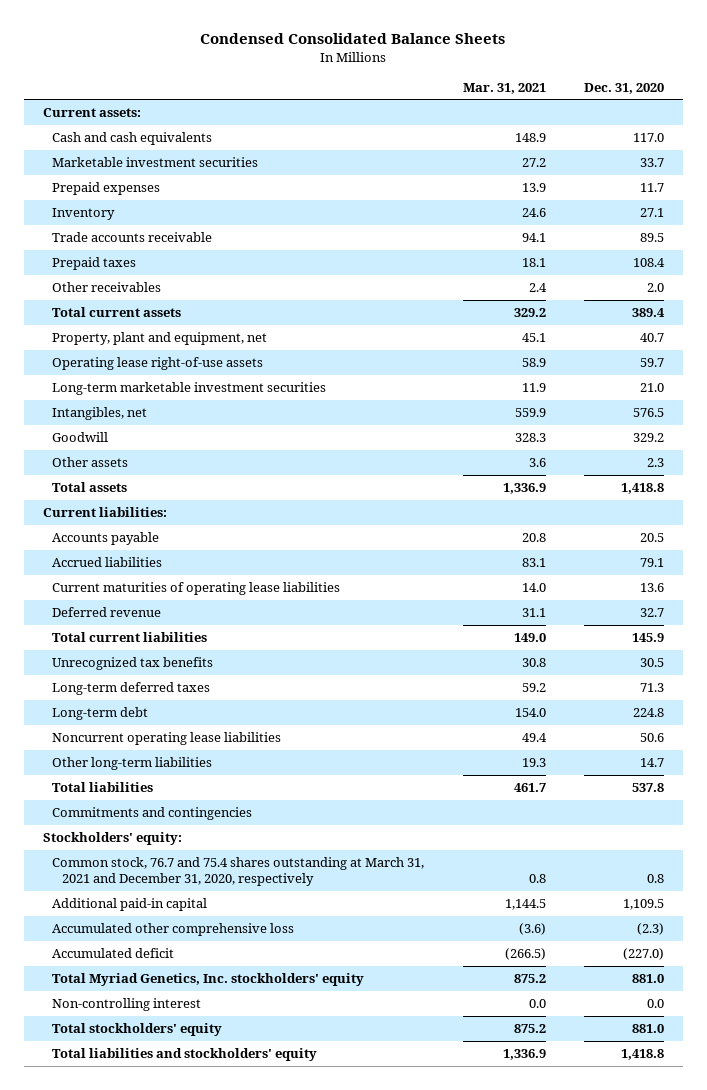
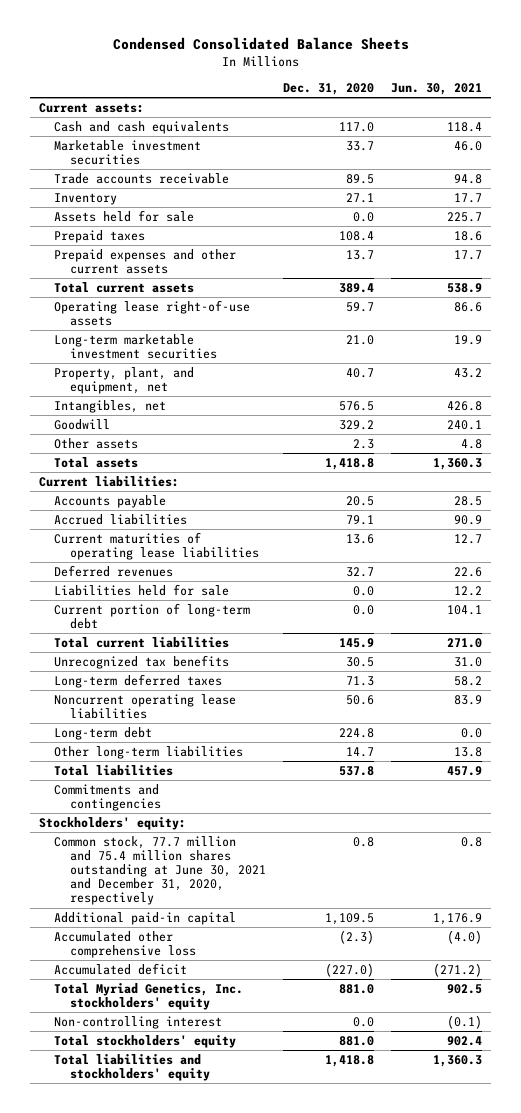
- | Mar. 31, 2021 | Dec. 31, 2020
+ | Dec. 31, 2020 | Jun. 30, 2021
- Prepaid expenses | 13.9 | 11.7
moved down: Inventory | 27.1 | 17.7
+ Assets held for sale | 0.0 | 225.7
- Other receivables | 2.4 | 2.0
+ Prepaid expenses and other current assets | 13.7 | 17.7
- Property, plant and equipment, net | 45.1 | 40.7
+ Property, plant, and equipment, net | 40.7 | 43.2
- Deferred revenue | 31.1 | 32.7
+ Deferred revenues | 32.7 | 22.6
+ Liabilities held for sale | 0.0 | 12.2
+ Current portion of long-term debt | 0.0 | 104.1
moved down: Long-term debt | 224.8 | 0.0
- Common stock, 76.7 and 75.4 shares outstanding at March 31, 2021 and December 31, 2020, respectively | 0.8 | 0.8
+ Common stock, 77.7 million and 75.4 million shares outstanding at June 30, 2021 and December 31, 2020, respectively | 0.8 | 0.8

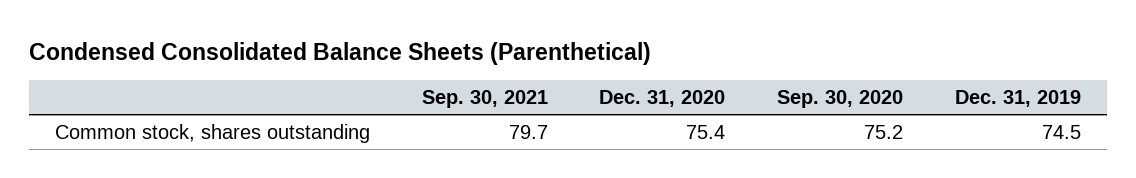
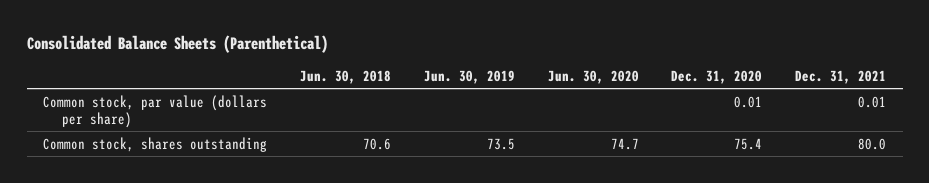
- Condensed Consolidated Balance Sheets (Parenthetical)
+ Consolidated Balance Sheets (Parenthetical)
- | Sep. 30, 2021 | Dec. 31, 2020 | Sep. 30, 2020 | Dec. 31, 2019
+ | Jun. 30, 2018 | Jun. 30, 2019 | Jun. 30, 2020 | Dec. 31, 2020 | Dec. 31, 2021
+ Common stock, par value (dollars per share) | | | | 0.01 | 0.01

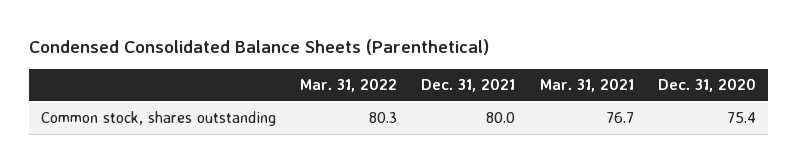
- Consolidated Balance Sheets (Parenthetical)
+ Condensed Consolidated Balance Sheets (Parenthetical)
- | Jun. 30, 2018 | Jun. 30, 2019 | Jun. 30, 2020 | Dec. 31, 2020 | Dec. 31, 2021
+ | Mar. 31, 2022 | Dec. 31, 2021 | Mar. 31, 2021 | Dec. 31, 2020
- Common stock, par value (dollars per share) | | | | 0.01 | 0.01

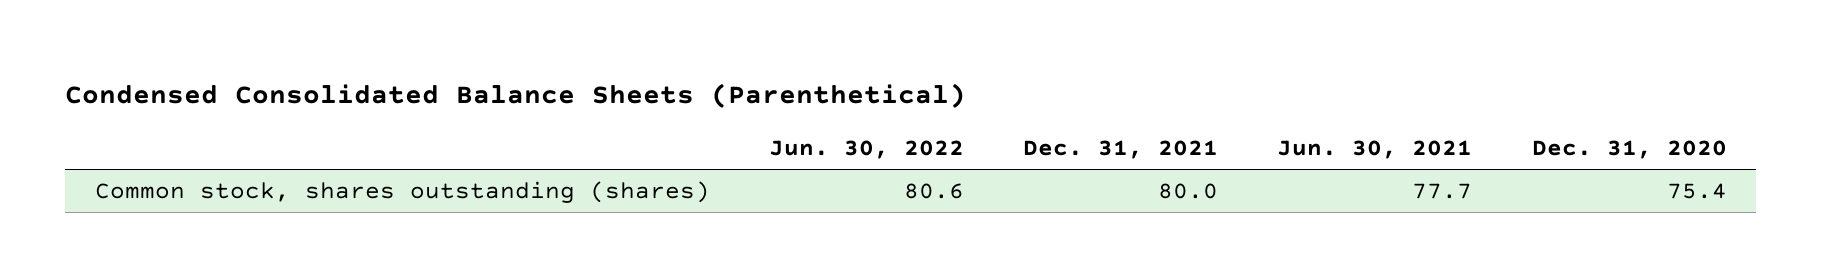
- | Mar. 31, 2022 | Dec. 31, 2021 | Mar. 31, 2021 | Dec. 31, 2020
+ | Jun. 30, 2022 | Dec. 31, 2021 | Jun. 30, 2021 | Dec. 31, 2020
- Common stock, shares outstanding | 80.3 | 80.0 | 76.7 | 75.4
+ Common stock, shares outstanding (shares) | 80.6 | 80.0 | 77.7 | 75.4

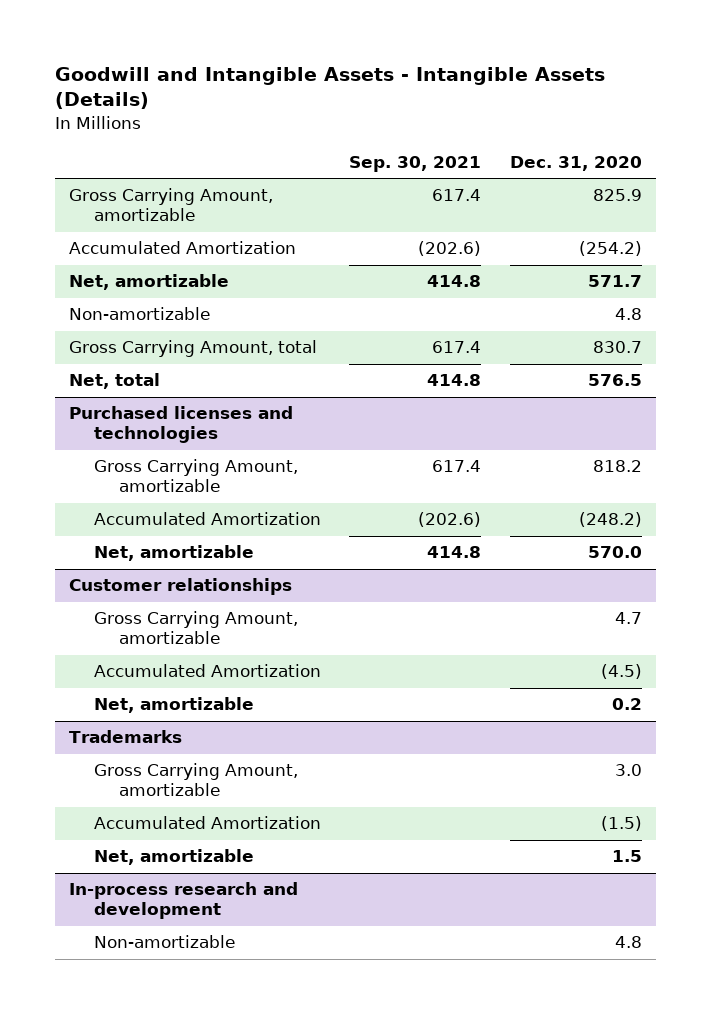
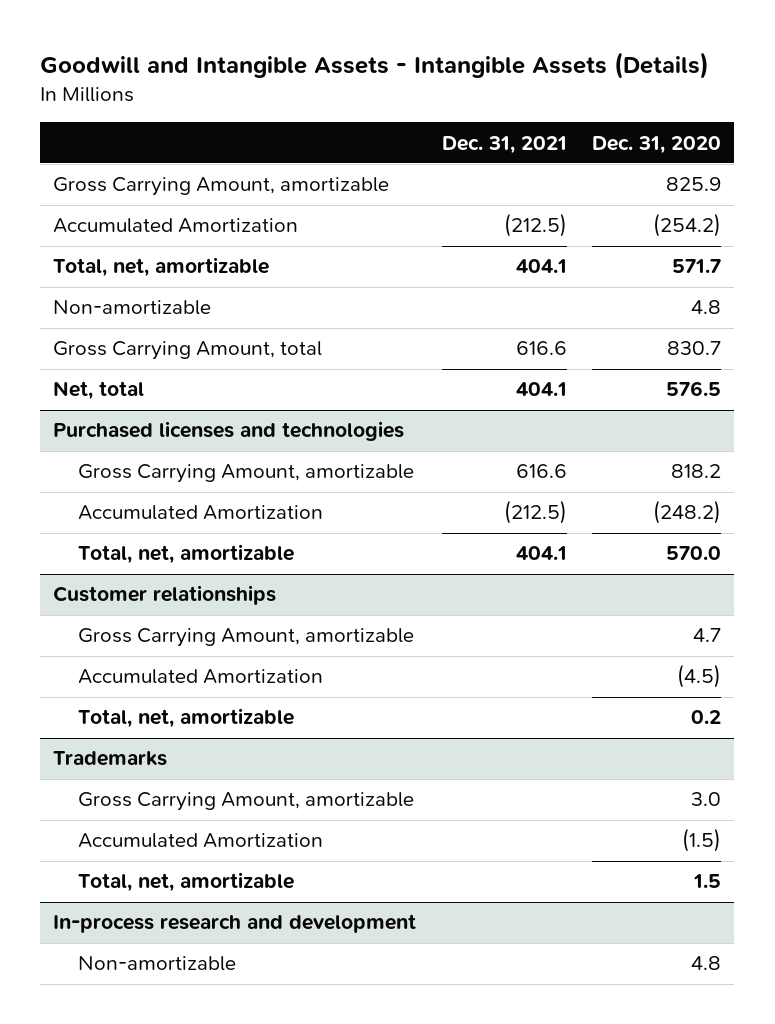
- | Sep. 30, 2021 | Dec. 31, 2020
+ | Dec. 31, 2021 | Dec. 31, 2020
- Net, amortizable | 414.8 | 571.7
+ Total, net, amortizable | 404.1 | 571.7
@ Purchased licenses and technologies
- Net, amortizable | 414.8 | 570.0
+ Total, net, amortizable | 404.1 | 570.0
@ Customer relationships
- Net, amortizable | | 0.2
+ Total, net, amortizable | | 0.2
@ Trademarks
- Net, amortizable | | 1.5
+ Total, net, amortizable | | 1.5

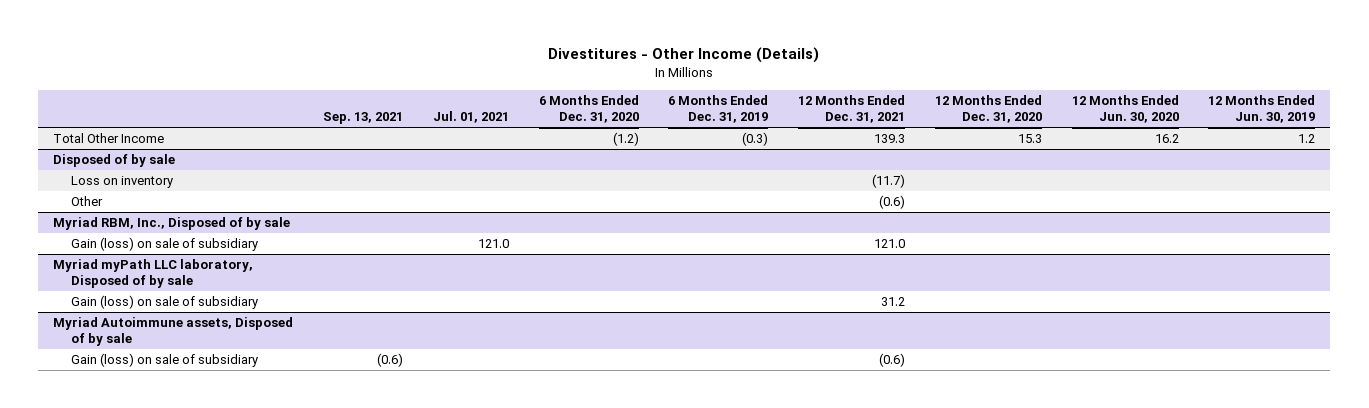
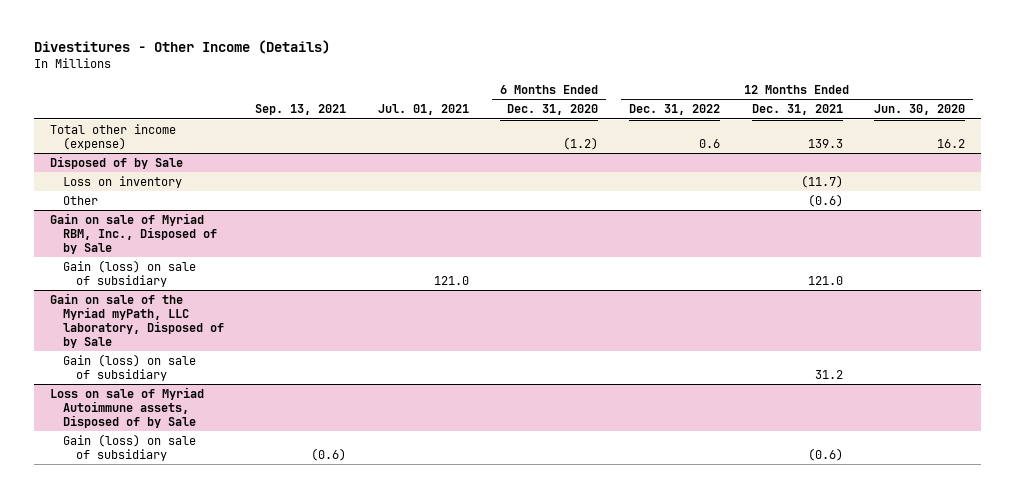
- | Sep. 13, 2021 | Jul. 01, 2021 | 6 Months Ended Dec. 31, 2020 | 6 Months Ended Dec. 31, 2019 | 12 Months Ended Dec. 31, 2021 | 12 Months Ended Dec. 31, 2020 | 12 Months Ended Jun. 30, 2020 | 12 Months Ended Jun. 30, 2019
+ | Sep. 13, 2021 | Jul. 01, 2021 | 6 Months Ended Dec. 31, 2020 | 12 Months Ended Dec. 31, 2022 | 12 Months Ended Dec. 31, 2021 | 12 Months Ended Jun. 30, 2020
- Total Other Income | | | (1.2) | (0.3) | 139.3 | 15.3 | 16.2 | 1.2
- Disposed of by sale
+ Total other income (expense) | | | (1.2) | 0.6 | 139.3 | 16.2
+ Disposed of by Sale
- Myriad RBM, Inc., Disposed of by sale
+ Gain on sale of Myriad RBM, Inc., Disposed of by Sale
- Myriad myPath LLC laboratory, Disposed of by sale
+ Gain on sale of the Myriad myPath, LLC laboratory, Disposed of by Sale
- Myriad Autoimmune assets, Disposed of by sale
+ Loss on sale of Myriad Autoimmune assets, Disposed of by Sale

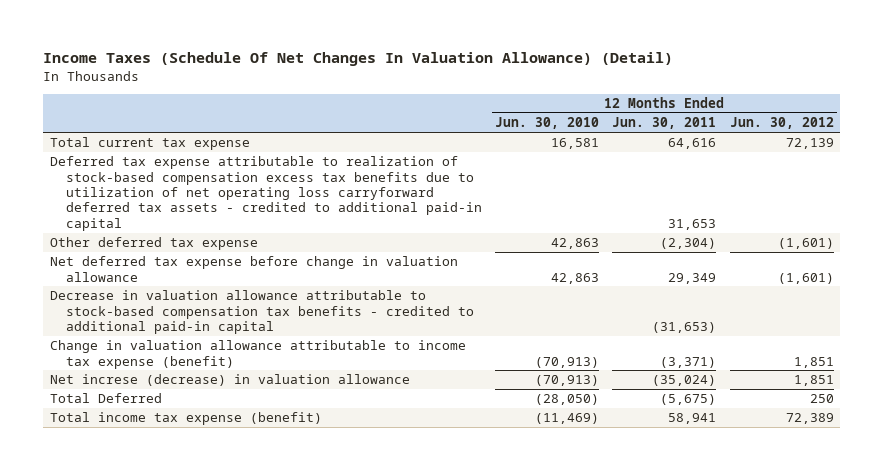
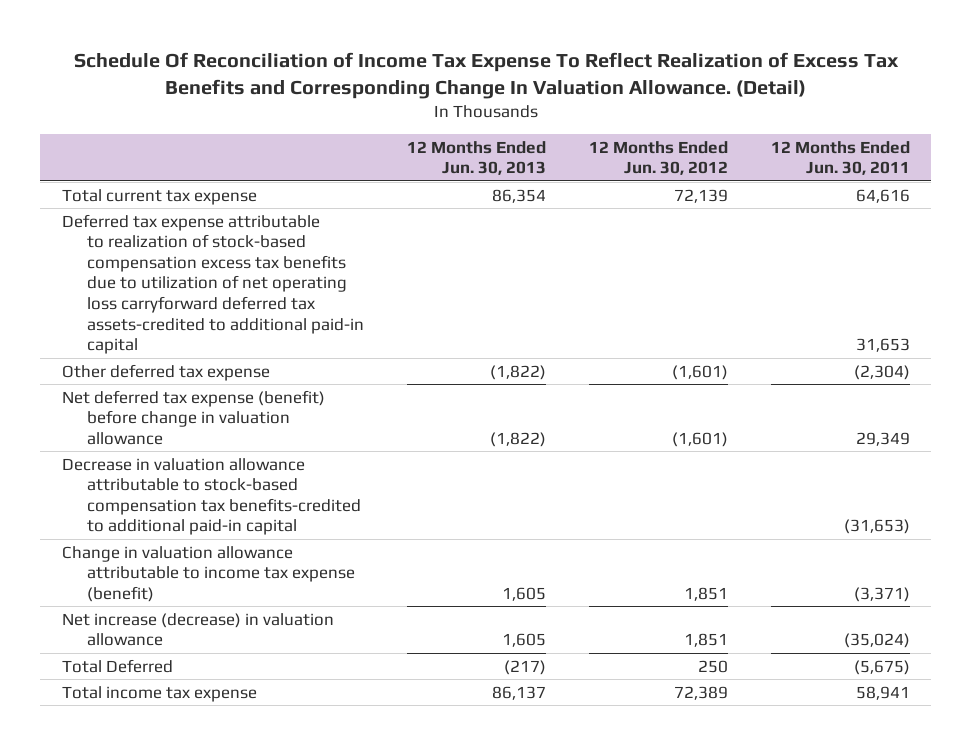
- Income Taxes (Schedule Of Net Changes In Valuation Allowance) (Detail)
+ Schedule Of Reconciliation of Income Tax Expense To Reflect Realization of Excess Tax Benefits and Corresponding Change In Valuation Allowance. (Detail)
- | 12 Months Ended Jun. 30, 2010 | 12 Months Ended Jun. 30, 2011 | 12 Months Ended Jun. 30, 2012
+ | 12 Months Ended Jun. 30, 2013 | 12 Months Ended Jun. 30, 2012 | 12 Months Ended Jun. 30, 2011
- Deferred tax expense attributable to realization of stock-based compensation excess tax benefits due to utilization of net operating loss carryforward deferred tax assets - credited to additional paid-in capital | | 31,653 |
+ Deferred tax expense attributable to realization of stock-based compensation excess tax benefits due to utilization of net operating loss carryforward deferred tax assets-credited to additional paid-in capital | | | 31,653
- Net deferred tax expense before change in valuation allowance | 42,863 | 29,349 | (1,601)
- Decrease in valuation allowance attributable to stock-based compensation tax benefits - credited to additional paid-in capital | | (31,653) |
+ Net deferred tax expense (benefit) before change in valuation allowance | (1,822) | (1,601) | 29,349
+ Decrease in valuation allowance attributable to stock-based compensation tax benefits-credited to additional paid-in capital | | | (31,653)
- Net increse (decrease) in valuation allowance | (70,913) | (35,024) | 1,851
+ Net increase (decrease) in valuation allowance | 1,605 | 1,851 | (35,024)
- Total income tax expense (benefit) | (11,469) | 58,941 | 72,389
+ Total income tax expense | 86,137 | 72,389 | 58,941

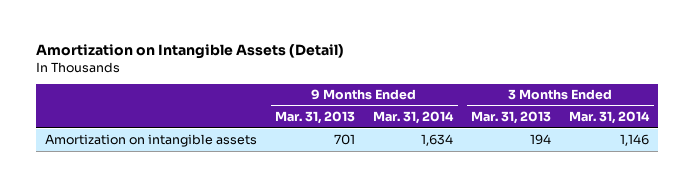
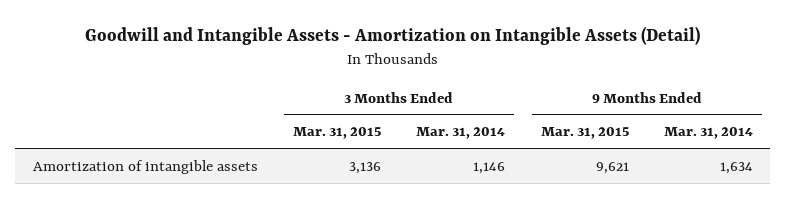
- Amortization on Intangible Assets (Detail)
+ Goodwill and Intangible Assets - Amortization on Intangible Assets (Detail)
- | 9 Months Ended Mar. 31, 2013 | 9 Months Ended Mar. 31, 2014 | 3 Months Ended Mar. 31, 2013 | 3 Months Ended Mar. 31, 2014
+ | 3 Months Ended Mar. 31, 2015 | 3 Months Ended Mar. 31, 2014 | 9 Months Ended Mar. 31, 2015 | 9 Months Ended Mar. 31, 2014
- Amortization on intangible assets | 701 | 1,634 | 194 | 1,146
+ Amortization of intangible assets | 3,136 | 1,146 | 9,621 | 1,634

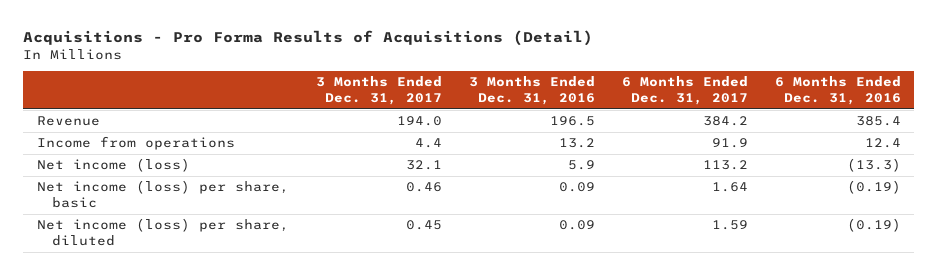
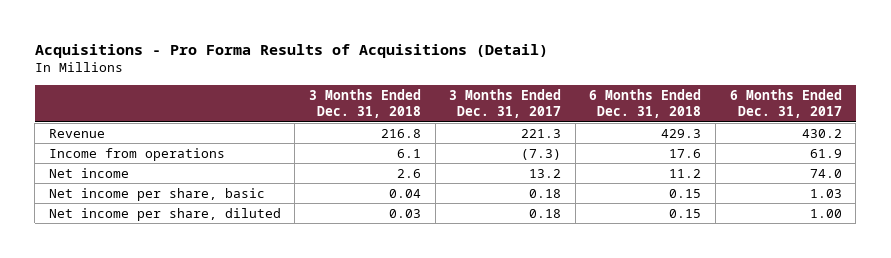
- | 3 Months Ended Dec. 31, 2017 | 3 Months Ended Dec. 31, 2016 | 6 Months Ended Dec. 31, 2017 | 6 Months Ended Dec. 31, 2016
+ | 3 Months Ended Dec. 31, 2018 | 3 Months Ended Dec. 31, 2017 | 6 Months Ended Dec. 31, 2018 | 6 Months Ended Dec. 31, 2017
- Revenue | 194.0 | 196.5 | 384.2 | 385.4
- Income from operations | 4.4 | 13.2 | 91.9 | 12.4
- Net income (loss) | 32.1 | 5.9 | 113.2 | (13.3)
- Net income (loss) per share, basic | 0.46 | 0.09 | 1.64 | (0.19)
- Net income (loss) per share, diluted | 0.45 | 0.09 | 1.59 | (0.19)
+ Revenue | 216.8 | 221.3 | 429.3 | 430.2
+ Income from operations | 6.1 | (7.3) | 17.6 | 61.9
+ Net income | 2.6 | 13.2 | 11.2 | 74.0
+ Net income per share, basic | 0.04 | 0.18 | 0.15 | 1.03
+ Net income per share, diluted | 0.03 | 0.18 | 0.15 | 1.00

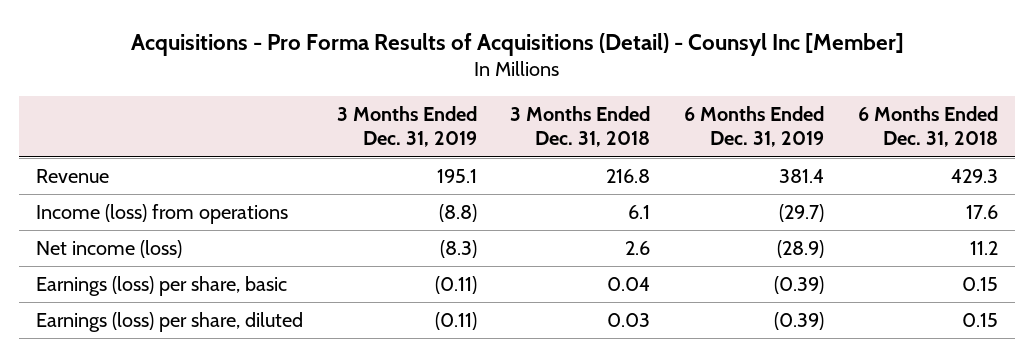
- Acquisitions - Pro Forma Results of Acquisitions (Detail)
+ Acquisitions - Pro Forma Results of Acquisitions (Detail) - Counsyl Inc [Member]
- | 3 Months Ended Dec. 31, 2018 | 3 Months Ended Dec. 31, 2017 | 6 Months Ended Dec. 31, 2018 | 6 Months Ended Dec. 31, 2017
+ | 3 Months Ended Dec. 31, 2019 | 3 Months Ended Dec. 31, 2018 | 6 Months Ended Dec. 31, 2019 | 6 Months Ended Dec. 31, 2018
- Income from operations | 6.1 | (7.3) | 17.6 | 61.9
- Net income | 2.6 | 13.2 | 11.2 | 74.0
- Net income per share, basic | 0.04 | 0.18 | 0.15 | 1.03
- Net income per share, diluted | 0.03 | 0.18 | 0.15 | 1.00
+ Income (loss) from operations | (8.8) | 6.1 | (29.7) | 17.6
+ Net income (loss) | (8.3) | 2.6 | (28.9) | 11.2
+ Earnings (loss) per share, basic | (0.11) | 0.04 | (0.39) | 0.15
+ Earnings (loss) per share, diluted | (0.11) | 0.03 | (0.39) | 0.15

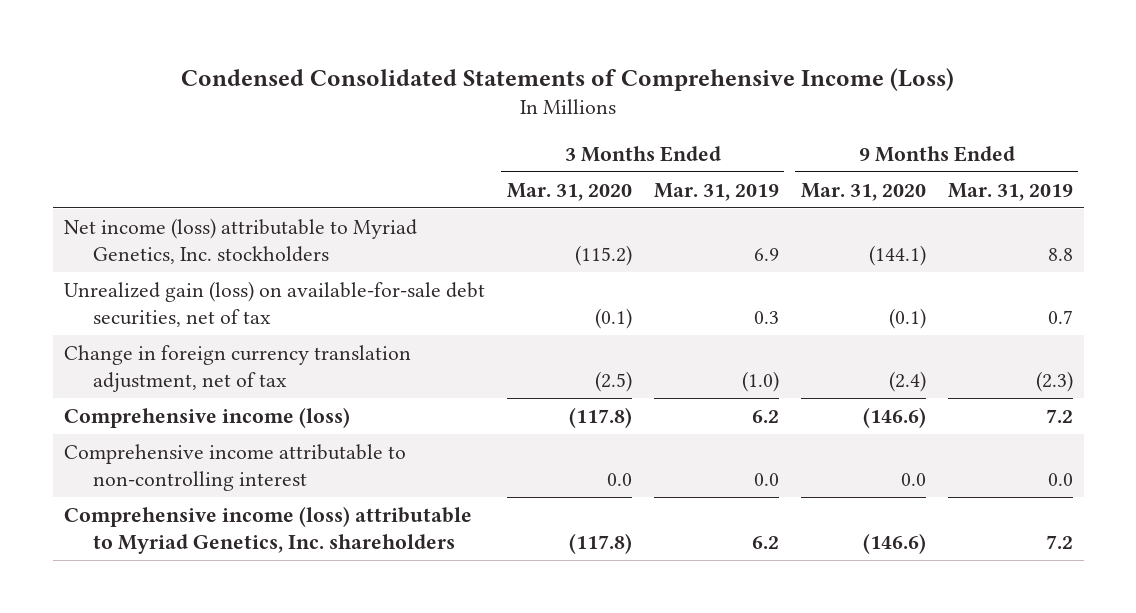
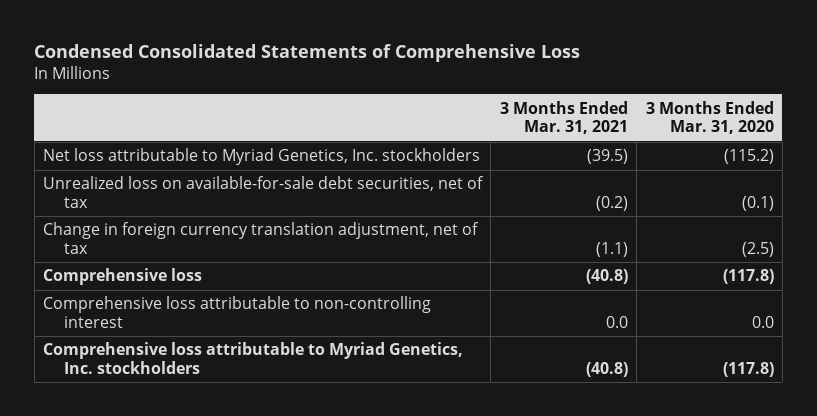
- Condensed Consolidated Statements of Comprehensive Income (Loss)
+ Condensed Consolidated Statements of Comprehensive Loss
- | 3 Months Ended Mar. 31, 2020 | 3 Months Ended Mar. 31, 2019 | 9 Months Ended Mar. 31, 2020 | 9 Months Ended Mar. 31, 2019
+ | 3 Months Ended Mar. 31, 2021 | 3 Months Ended Mar. 31, 2020
- Net income (loss) attributable to Myriad Genetics, Inc. stockholders | (115.2) | 6.9 | (144.1) | 8.8
- Unrealized gain (loss) on available-for-sale debt securities, net of tax | (0.1) | 0.3 | (0.1) | 0.7
+ Net loss attributable to Myriad Genetics, Inc. stockholders | (39.5) | (115.2)
+ Unrealized loss on available-for-sale debt securities, net of tax | (0.2) | (0.1)
- Comprehensive income (loss) | (117.8) | 6.2 | (146.6) | 7.2
- Comprehensive income attributable to non-controlling interest | 0.0 | 0.0 | 0.0 | 0.0
- Comprehensive income (loss) attributable to Myriad Genetics, Inc. shareholders | (117.8) | 6.2 | (146.6) | 7.2
+ Comprehensive loss | (40.8) | (117.8)
+ Comprehensive loss attributable to non-controlling interest | 0.0 | 0.0
+ Comprehensive loss attributable to Myriad Genetics, Inc. stockholders | (40.8) | (117.8)

